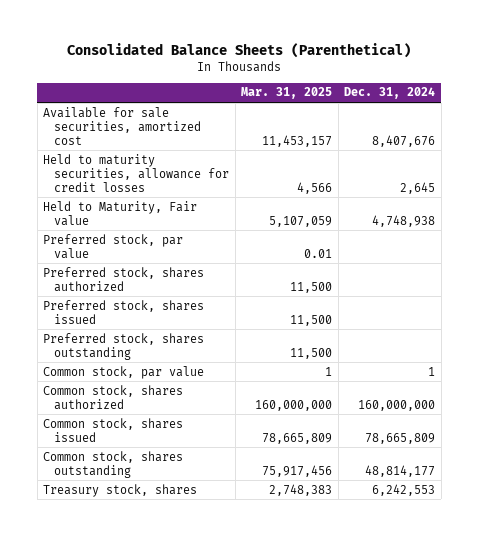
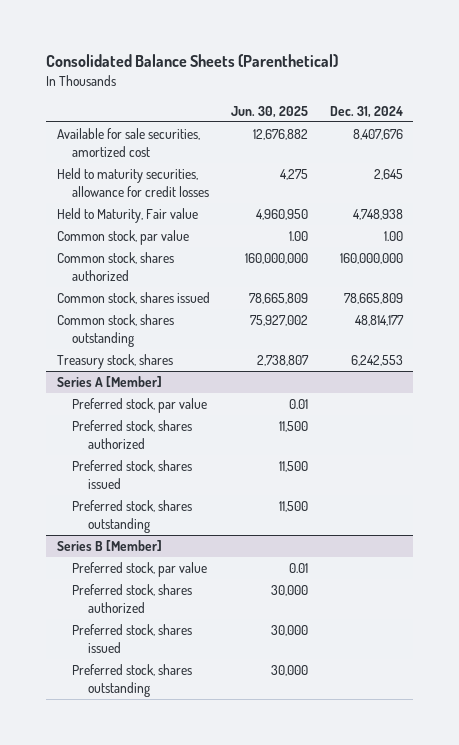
- | Mar. 31, 2025 | Dec. 31, 2024
+ | Jun. 30, 2025 | Dec. 31, 2024
- Preferred stock, par value | 0.01 |
- Preferred stock, shares authorized | 11,500 |
- Preferred stock, shares issued | 11,500 |
- Preferred stock, shares outstanding | 11,500 |
- Common stock, par value | 1 | 1
+ Common stock, par value | 1.00 | 1.00
+ Series A [Member]
+ Preferred stock, par value | 0.01 |
+ Preferred stock, shares authorized | 11,500 |
+ Preferred stock, shares issued | 11,500 |
+ Preferred stock, shares outstanding | 11,500 |
+ Series B [Member]
+ Preferred stock, par value | 0.01 |
+ Preferred stock, shares authorized | 30,000 |
+ Preferred stock, shares issued | 30,000 |
+ Preferred stock, shares outstanding | 30,000 |

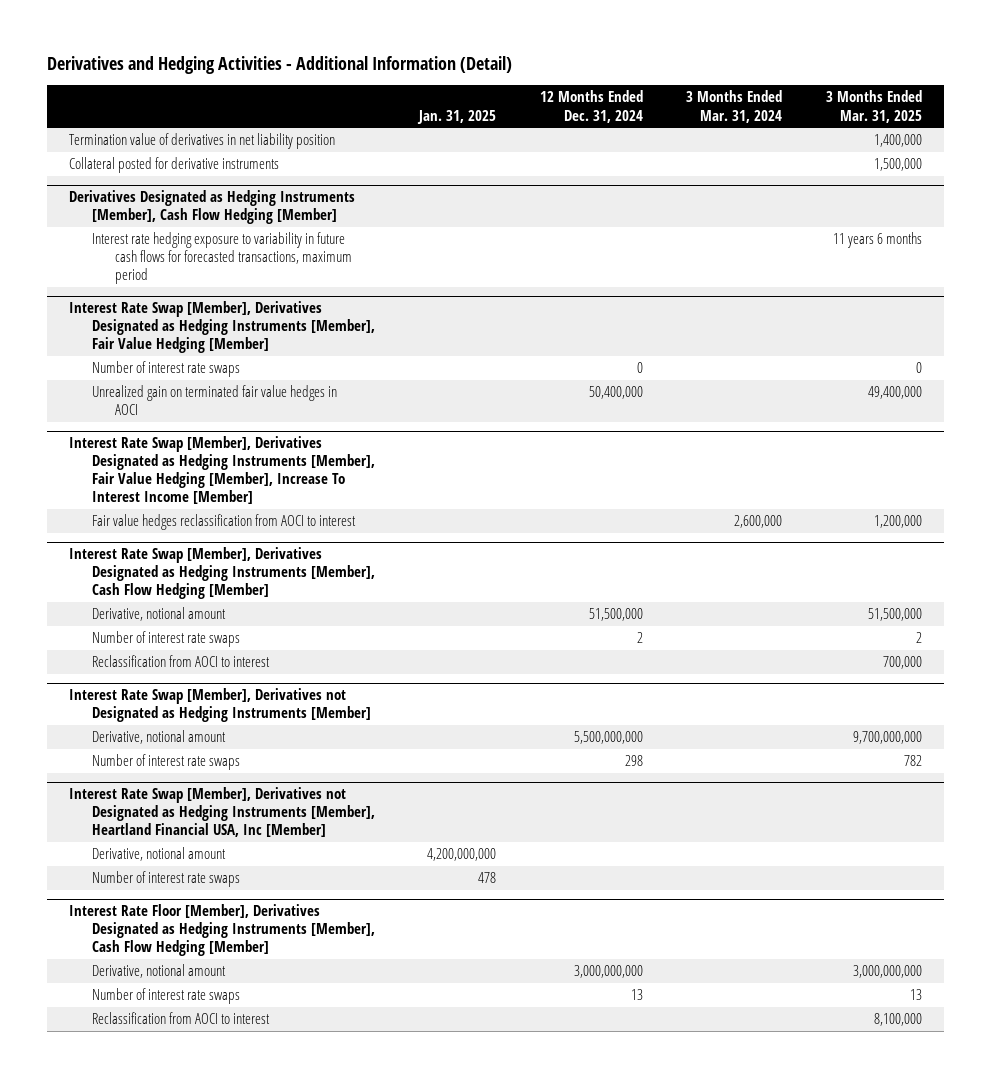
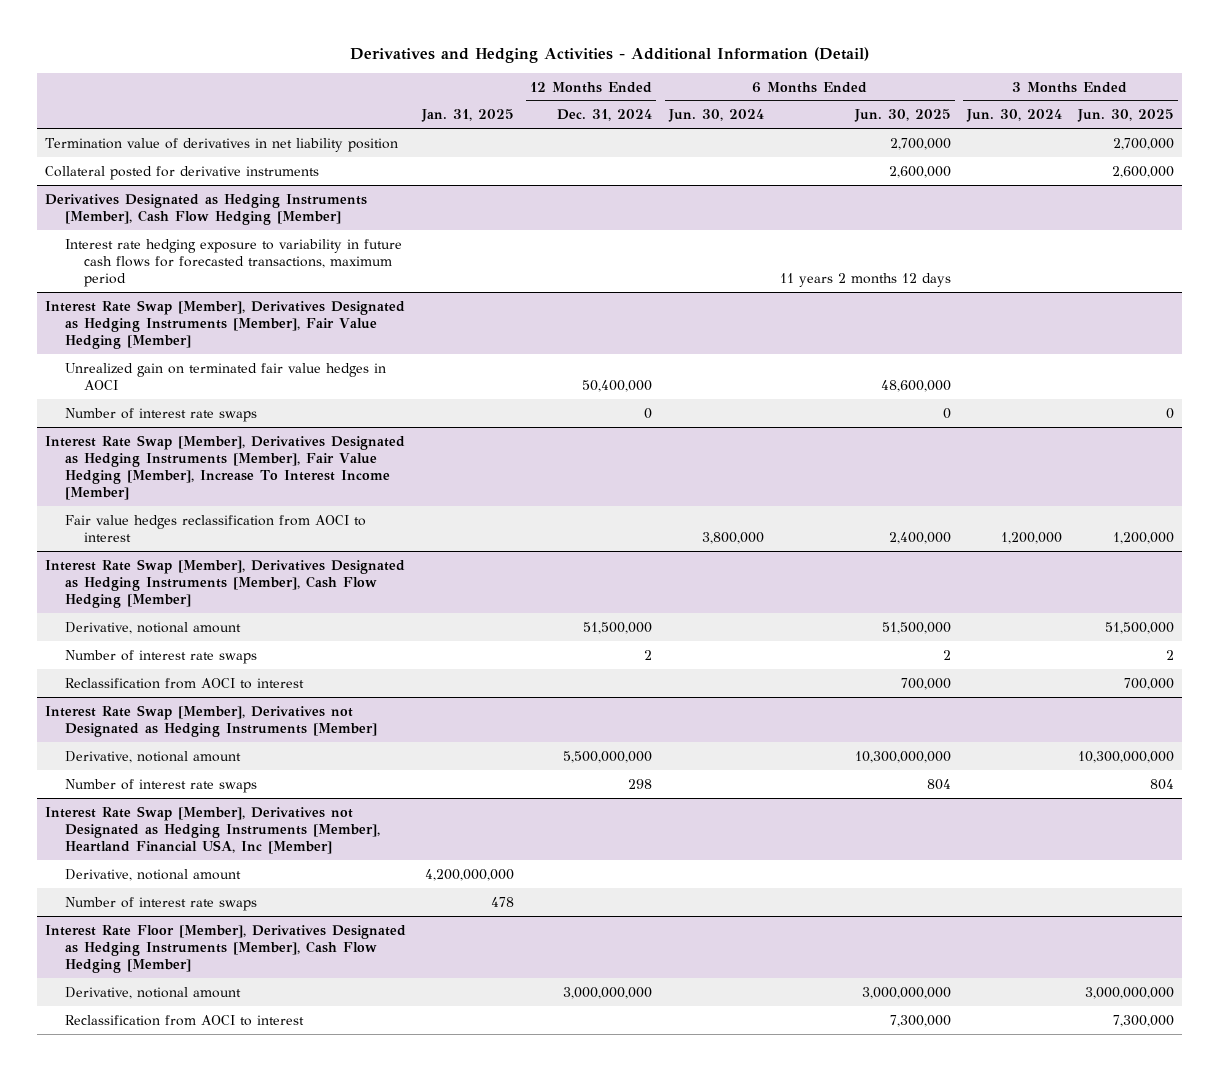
- | Jan. 31, 2025 | 12 Months Ended Dec. 31, 2024 | 3 Months Ended Mar. 31, 2024 | 3 Months Ended Mar. 31, 2025
+ | Jan. 31, 2025 | 12 Months Ended Dec. 31, 2024 | 6 Months Ended Jun. 30, 2024 | 6 Months Ended Jun. 30, 2025 | 3 Months Ended Jun. 30, 2024 | 3 Months Ended Jun. 30, 2025
@ Interest Rate Swap [Member], Derivatives Designated as Hedging Instruments [Member], Fair Value Hedging [Member]
moved down: Number of interest rate swaps | | 0 | | 0 | | 0
@ Interest Rate Floor [Member], Derivatives Designated as Hedging Instruments [Member], Cash Flow Hedging [Member]
- Number of interest rate swaps | | 13 | | 13

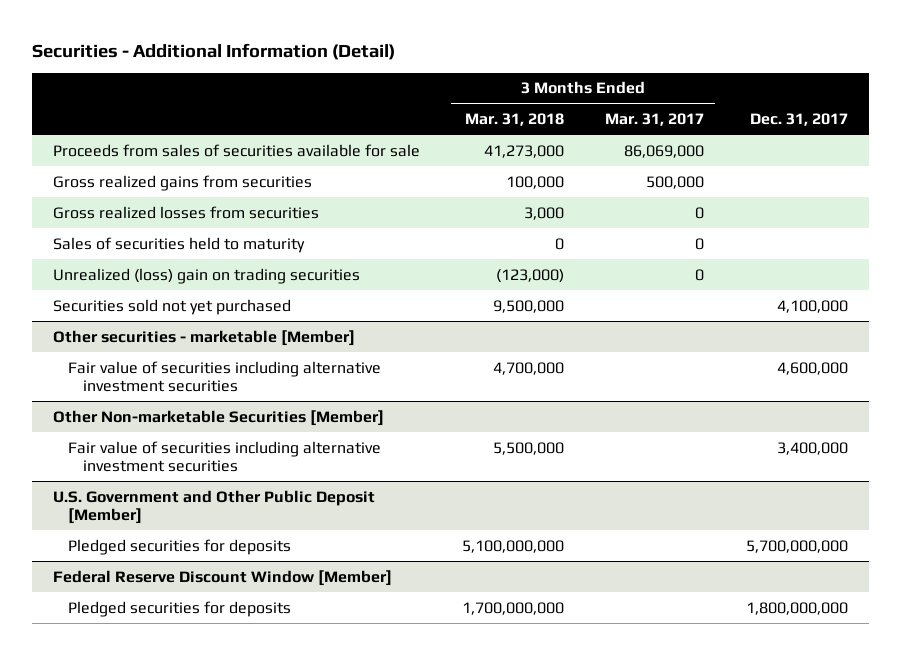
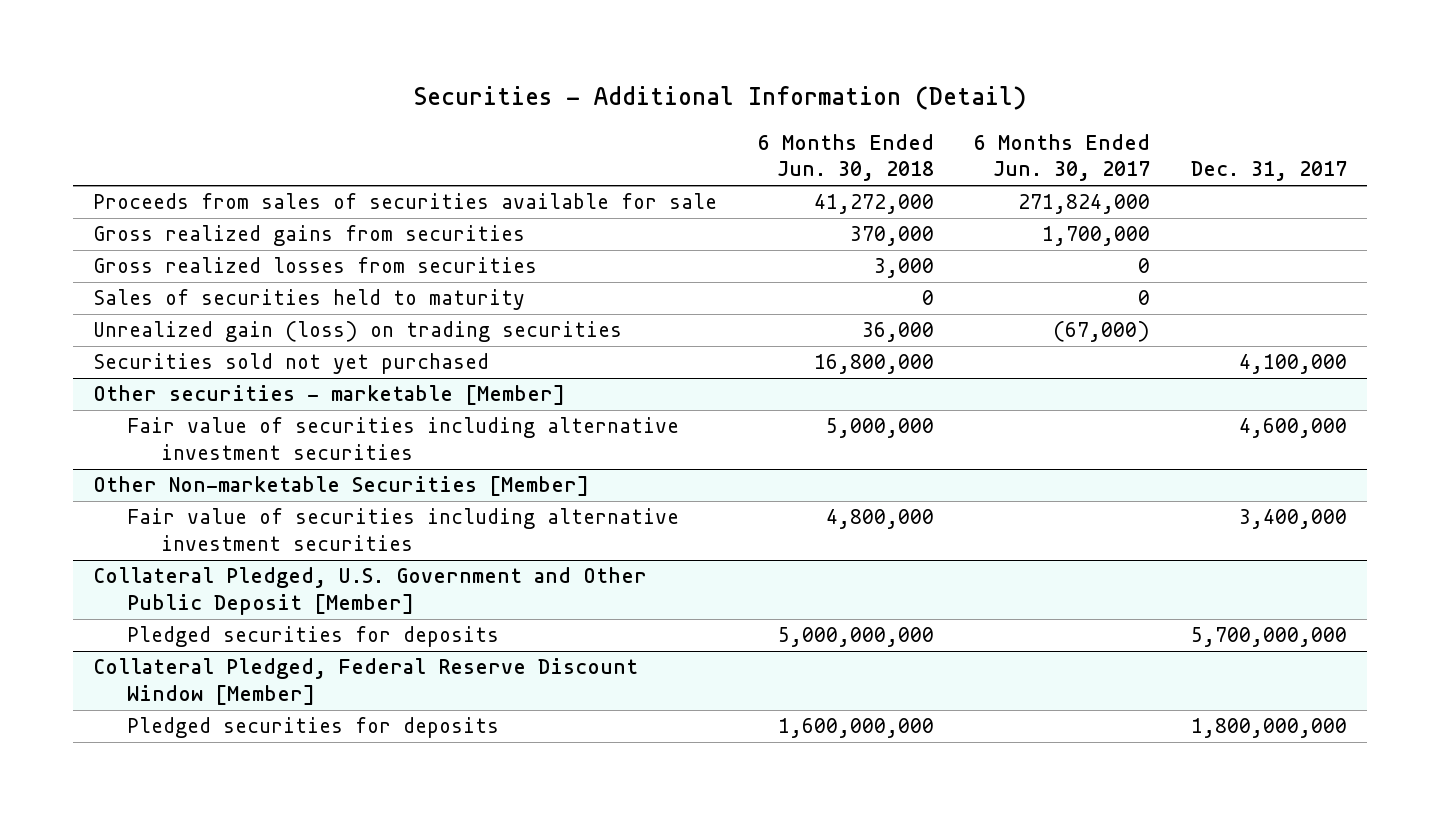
- | 3 Months Ended Mar. 31, 2018 | 3 Months Ended Mar. 31, 2017 | Dec. 31, 2017
+ | 6 Months Ended Jun. 30, 2018 | 6 Months Ended Jun. 30, 2017 | Dec. 31, 2017
- Unrealized (loss) gain on trading securities | (123,000) | 0 |
+ Unrealized gain (loss) on trading securities | 36,000 | (67,000) |
- U.S. Government and Other Public Deposit [Member]
+ Collateral Pledged, U.S. Government and Other Public Deposit [Member]
- Federal Reserve Discount Window [Member]
+ Collateral Pledged, Federal Reserve Discount Window [Member]

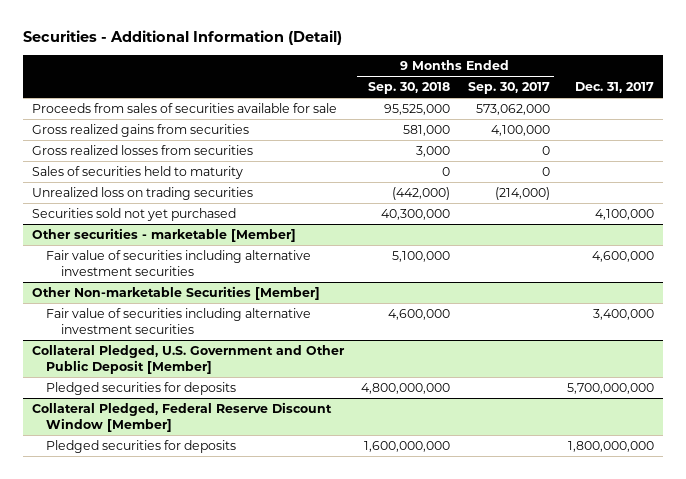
- | 6 Months Ended Jun. 30, 2018 | 6 Months Ended Jun. 30, 2017 | Dec. 31, 2017
+ | 9 Months Ended Sep. 30, 2018 | 9 Months Ended Sep. 30, 2017 | Dec. 31, 2017
- Unrealized gain (loss) on trading securities | 36,000 | (67,000) |
+ Unrealized loss on trading securities | (442,000) | (214,000) |

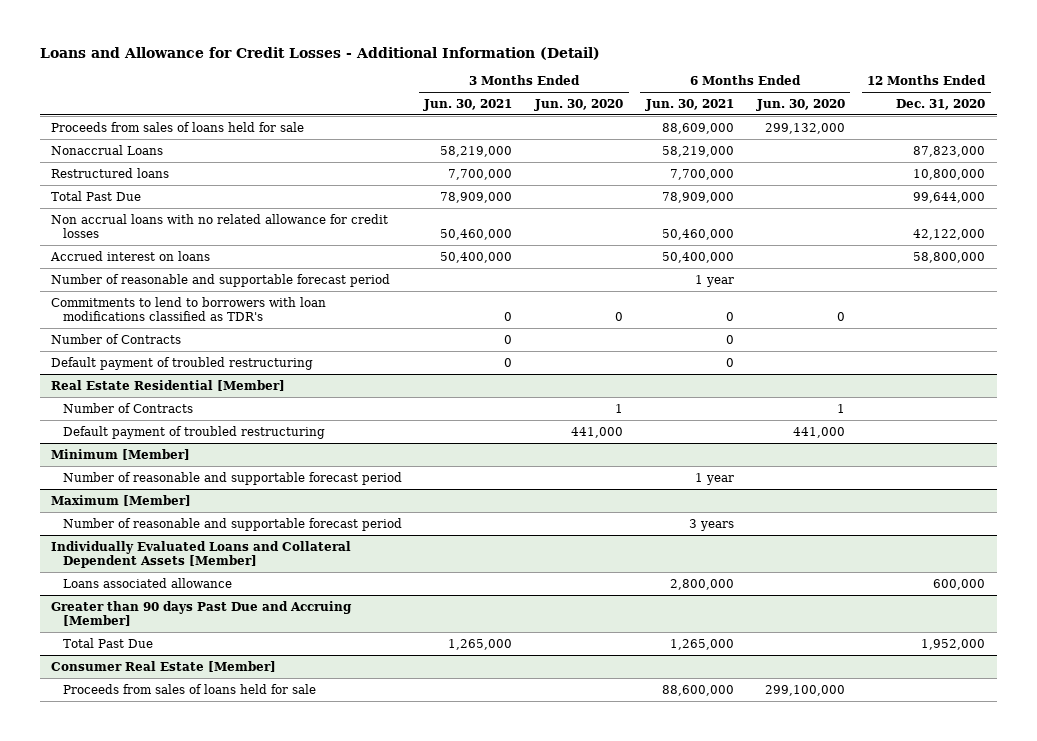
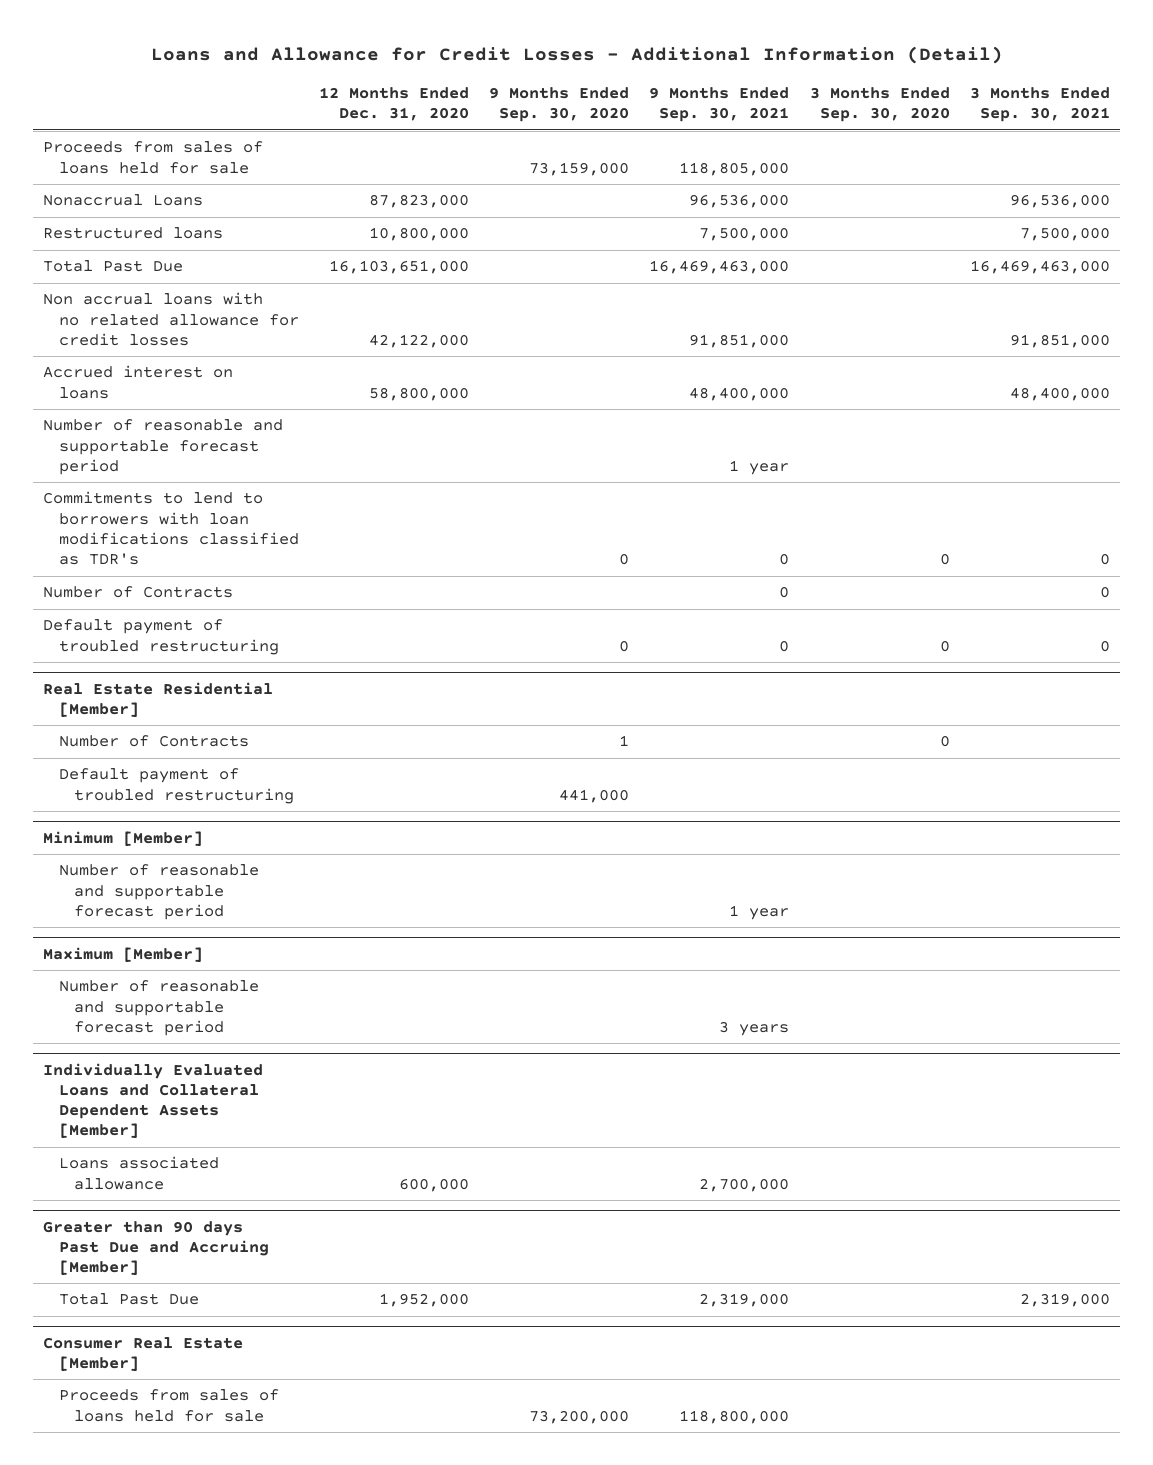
- | 3 Months Ended Jun. 30, 2021 | 3 Months Ended Jun. 30, 2020 | 6 Months Ended Jun. 30, 2021 | 6 Months Ended Jun. 30, 2020 | 12 Months Ended Dec. 31, 2020
+ | 12 Months Ended Dec. 31, 2020 | 9 Months Ended Sep. 30, 2020 | 9 Months Ended Sep. 30, 2021 | 3 Months Ended Sep. 30, 2020 | 3 Months Ended Sep. 30, 2021
- Total Past Due | 78,909,000 | | 78,909,000 | | 99,644,000
+ Total Past Due | 16,103,651,000 | | 16,469,463,000 | | 16,469,463,000

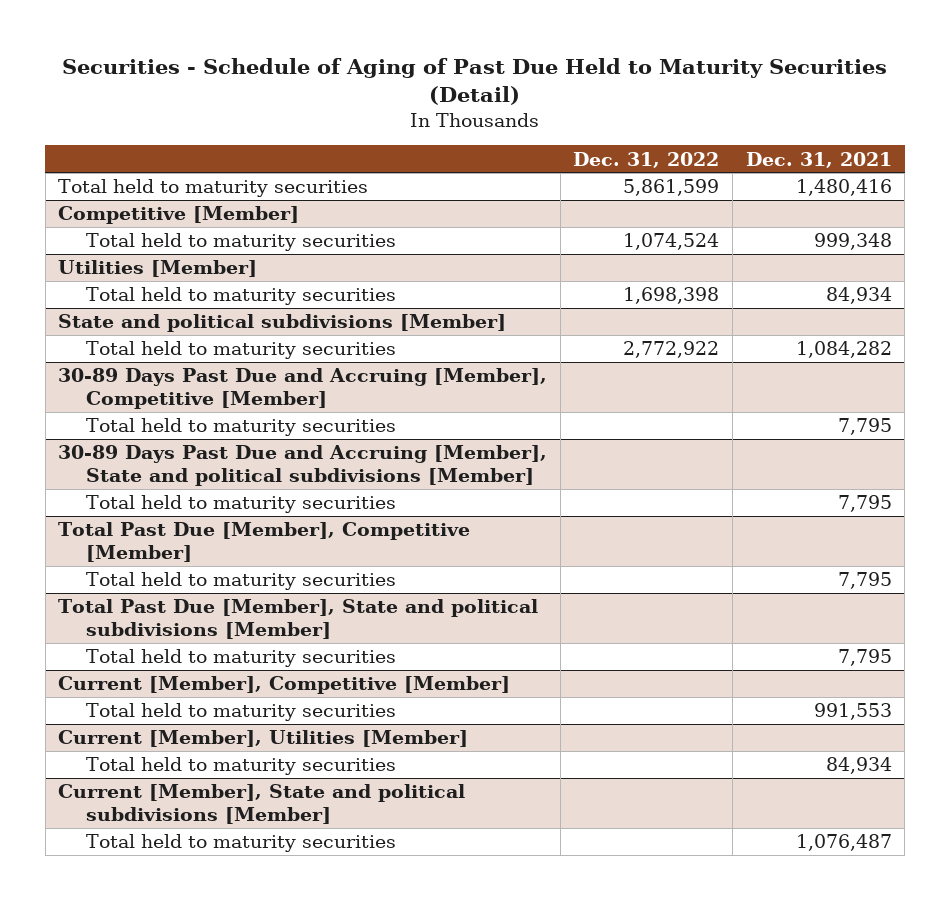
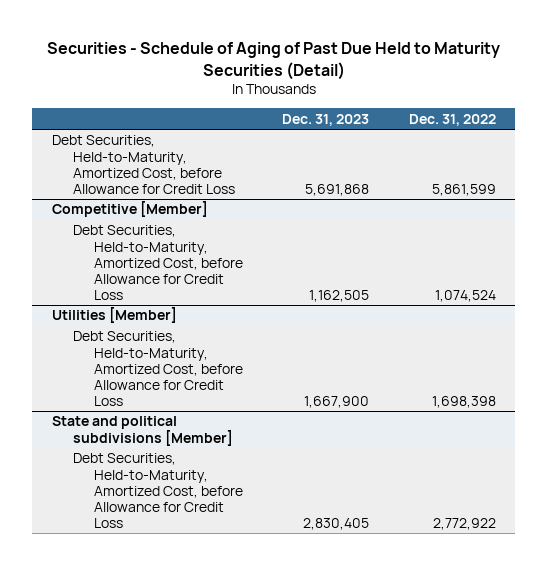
- | Dec. 31, 2022 | Dec. 31, 2021
+ | Dec. 31, 2023 | Dec. 31, 2022
- Total held to maturity securities | 5,861,599 | 1,480,416
+ Debt Securities, Held-to-Maturity, Amortized Cost, before Allowance for Credit Loss | 5,691,868 | 5,861,599
@ Competitive [Member]
- Total held to maturity securities | 1,074,524 | 999,348
+ Debt Securities, Held-to-Maturity, Amortized Cost, before Allowance for Credit Loss | 1,162,505 | 1,074,524
@ Utilities [Member]
- Total held to maturity securities | 1,698,398 | 84,934
+ Debt Securities, Held-to-Maturity, Amortized Cost, before Allowance for Credit Loss | 1,667,900 | 1,698,398
@ State and political subdivisions [Member]
- Total held to maturity securities | 2,772,922 | 1,084,282
- 30-89 Days Past Due and Accruing [Member], Competitive [Member]
- Total held to maturity securities | | 7,795
- 30-89 Days Past Due and Accruing [Member], State and political subdivisions [Member]
- Total held to maturity securities | | 7,795
- Total Past Due [Member], Competitive [Member]
- Total held to maturity securities | | 7,795
- Total Past Due [Member], State and political subdivisions [Member]
- Total held to maturity securities | | 7,795
- Current [Member], Competitive [Member]
- Total held to maturity securities | | 991,553
- Current [Member], Utilities [Member]
- Total held to maturity securities | | 84,934
- Current [Member], State and political subdivisions [Member]
- Total held to maturity securities | | 1,076,487
@ State and political subdivisions [Member]
+ Debt Securities, Held-to-Maturity, Amortized Cost, before Allowance for Credit Loss | 2,830,405 | 2,772,922

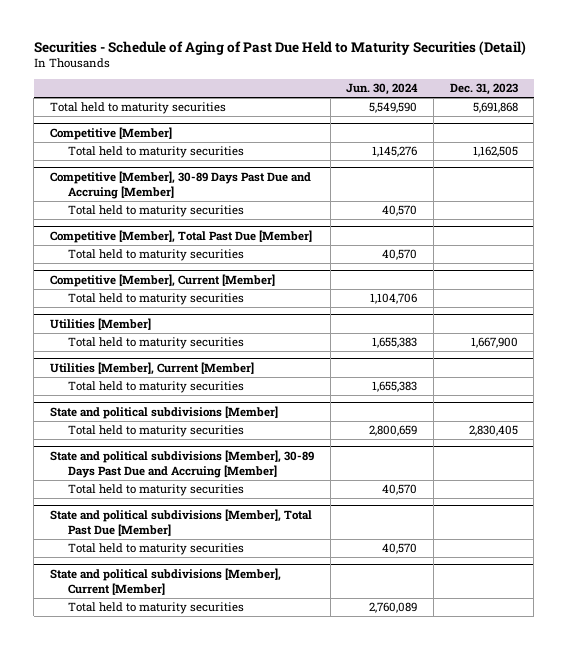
- | Dec. 31, 2023 | Dec. 31, 2022
+ | Jun. 30, 2024 | Dec. 31, 2023
- Debt Securities, Held-to-Maturity, Amortized Cost, before Allowance for Credit Loss | 5,691,868 | 5,861,599
+ Total held to maturity securities | 5,549,590 | 5,691,868
@ Competitive [Member]
- Debt Securities, Held-to-Maturity, Amortized Cost, before Allowance for Credit Loss | 1,162,505 | 1,074,524
+ Total held to maturity securities | 1,145,276 | 1,162,505
+ Competitive [Member], 30-89 Days Past Due and Accruing [Member]
+ Total held to maturity securities | 40,570 |
+ Competitive [Member], Total Past Due [Member]
+ Total held to maturity securities | 40,570 |
+ Competitive [Member], Current [Member]
+ Total held to maturity securities | 1,104,706 |
@ Utilities [Member]
- Debt Securities, Held-to-Maturity, Amortized Cost, before Allowance for Credit Loss | 1,667,900 | 1,698,398
+ Total held to maturity securities | 1,655,383 | 1,667,900
+ Utilities [Member], Current [Member]
+ Total held to maturity securities | 1,655,383 |
@ State and political subdivisions [Member]
- Debt Securities, Held-to-Maturity, Amortized Cost, before Allowance for Credit Loss | 2,830,405 | 2,772,922
+ Total held to maturity securities | 2,800,659 | 2,830,405
+ State and political subdivisions [Member], 30-89 Days Past Due and Accruing [Member]
+ Total held to maturity securities | 40,570 |
+ State and political subdivisions [Member], Total Past Due [Member]
+ Total held to maturity securities | 40,570 |
+ State and political subdivisions [Member], Current [Member]
+ Total held to maturity securities | 2,760,089 |

